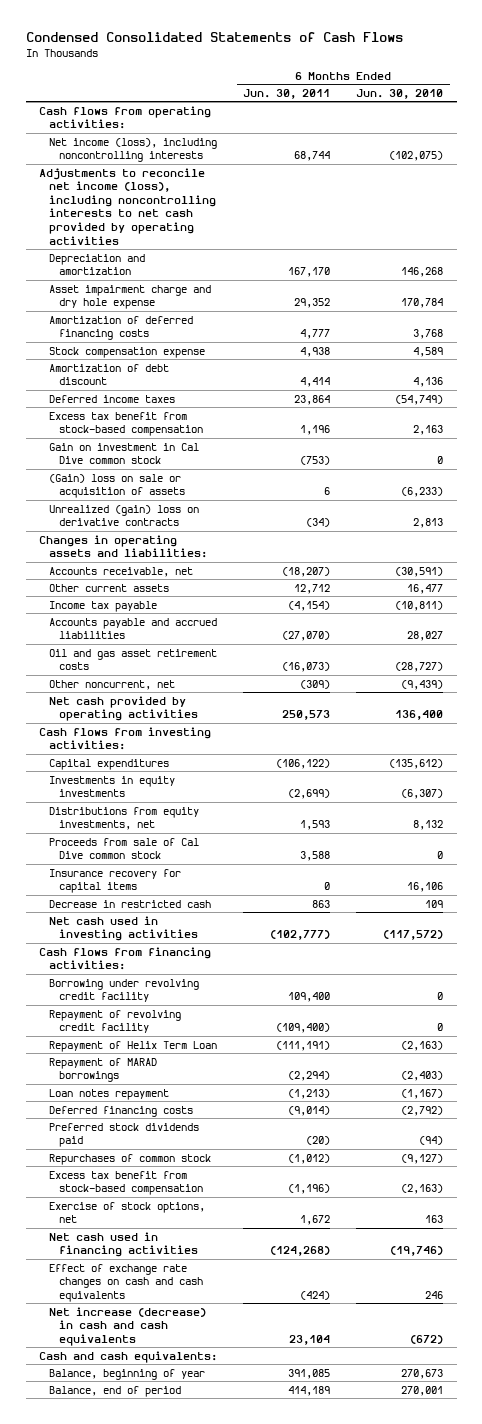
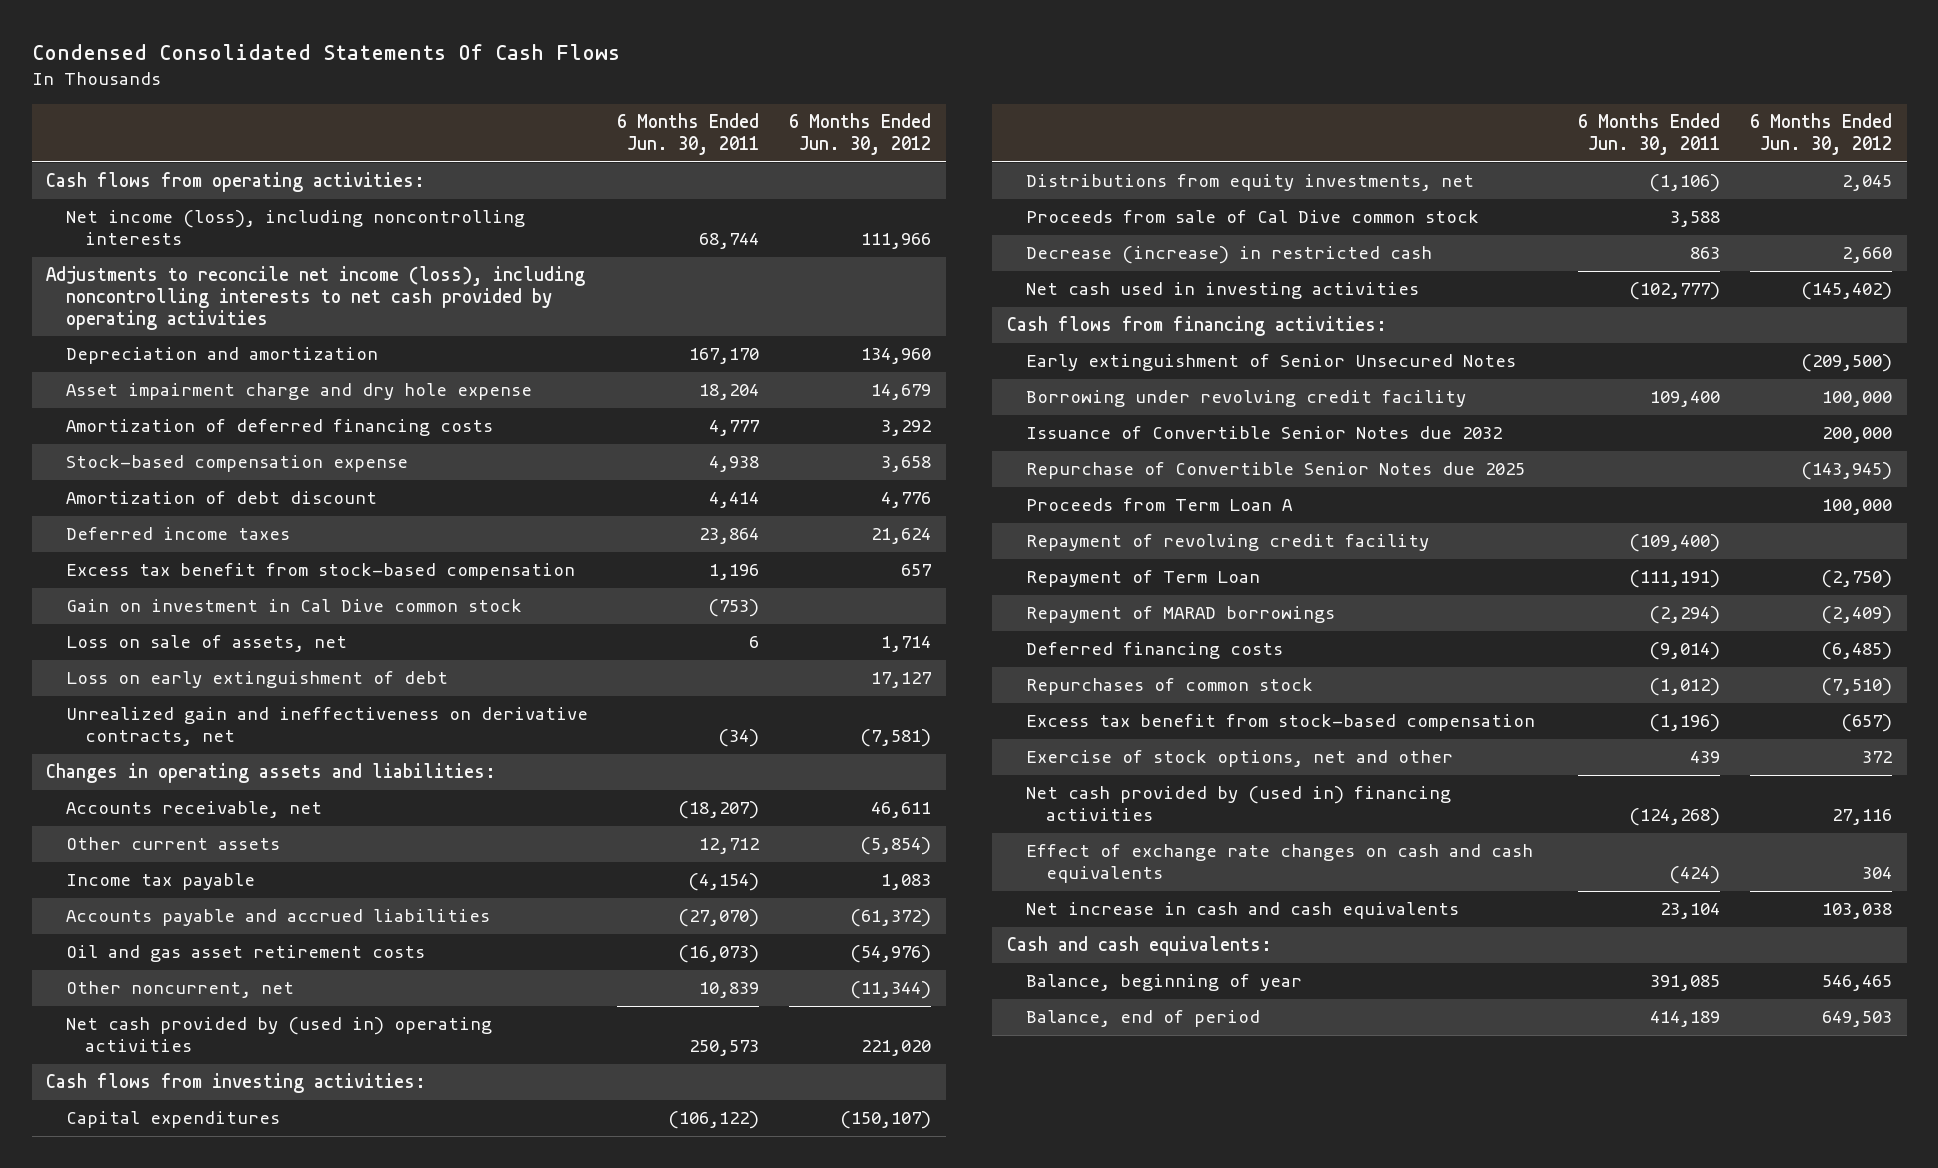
- Condensed Consolidated Statements of Cash Flows
+ Condensed Consolidated Statements Of Cash Flows
- | 6 Months Ended Jun. 30, 2011 | 6 Months Ended Jun. 30, 2010
+ | 6 Months Ended Jun. 30, 2011 | 6 Months Ended Jun. 30, 2012
- Asset impairment charge and dry hole expense | 29,352 | 170,784
+ Asset impairment charge and dry hole expense | 18,204 | 14,679
- Stock compensation expense | 4,938 | 4,589
+ Stock-based compensation expense | 4,938 | 3,658
- (Gain) loss on sale or acquisition of assets | 6 | (6,233)
- Unrealized (gain) loss on derivative contracts | (34) | 2,813
+ Loss on sale of assets, net | 6 | 1,714
+ Loss on early extinguishment of debt | | 17,127
+ Unrealized gain and ineffectiveness on derivative contracts, net | (34) | (7,581)
- Other noncurrent, net | (309) | (9,439)
- Net cash provided by operating activities | 250,573 | 136,400
+ Other noncurrent, net | 10,839 | (11,344)
+ Net cash provided by (used in) operating activities | 250,573 | 221,020
- Investments in equity investments | (2,699) | (6,307)
- Distributions from equity investments, net | 1,593 | 8,132
+ Distributions from equity investments, net | (1,106) | 2,045
- Insurance recovery for capital items | 0 | 16,106
- Decrease in restricted cash | 863 | 109
+ Decrease (increase) in restricted cash | 863 | 2,660
+ Early extinguishment of Senior Unsecured Notes | | (209,500)
+ Issuance of Convertible Senior Notes due 2032 | | 200,000
+ Repurchase of Convertible Senior Notes due 2025 | | (143,945)
+ Proceeds from Term Loan A | | 100,000
- Repayment of Helix Term Loan | (111,191) | (2,163)
+ Repayment of Term Loan | (111,191) | (2,750)
- Loan notes repayment | (1,213) | (1,167)
- Preferred stock dividends paid | (20) | (94)
- Exercise of stock options, net | 1,672 | 163
- Net cash used in financing activities | (124,268) | (19,746)
+ Exercise of stock options, net and other | 439 | 372
+ Net cash provided by (used in) financing activities | (124,268) | 27,116
- Net increase (decrease) in cash and cash equivalents | 23,104 | (672)
+ Net increase in cash and cash equivalents | 23,104 | 103,038

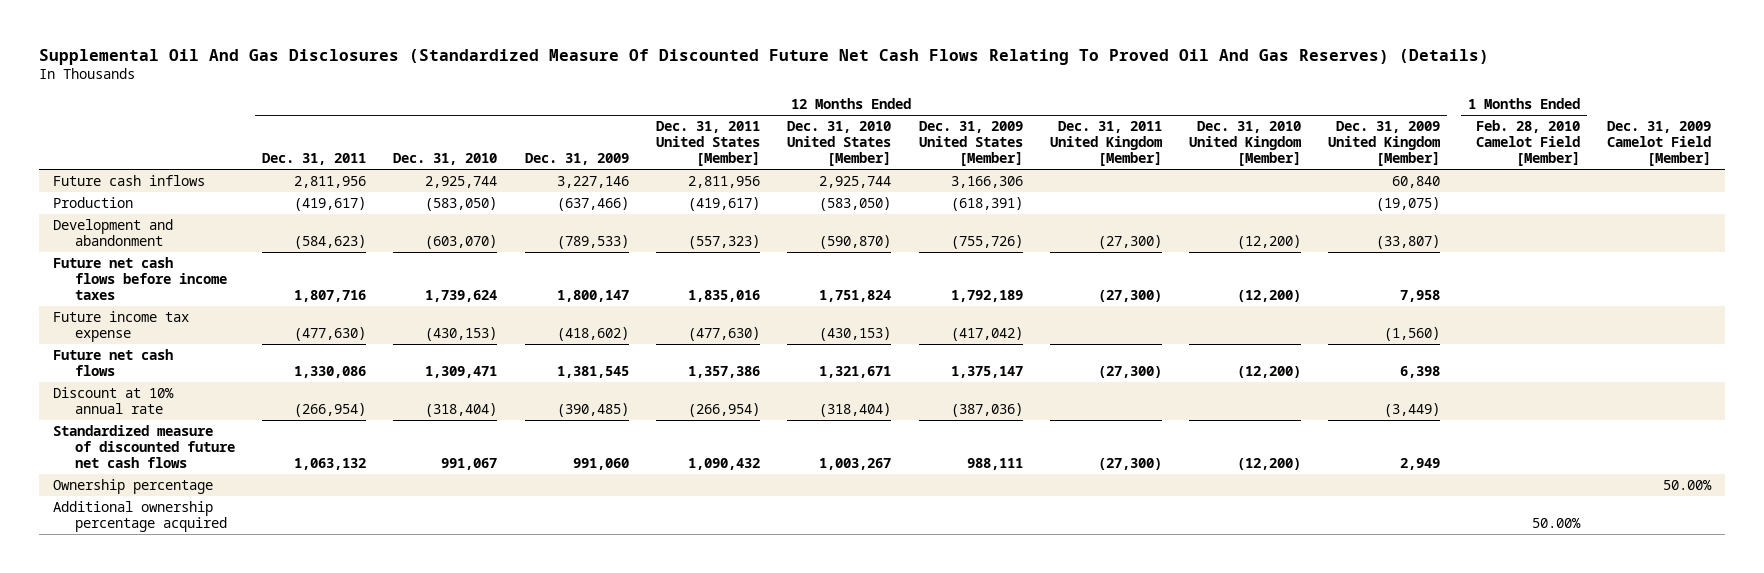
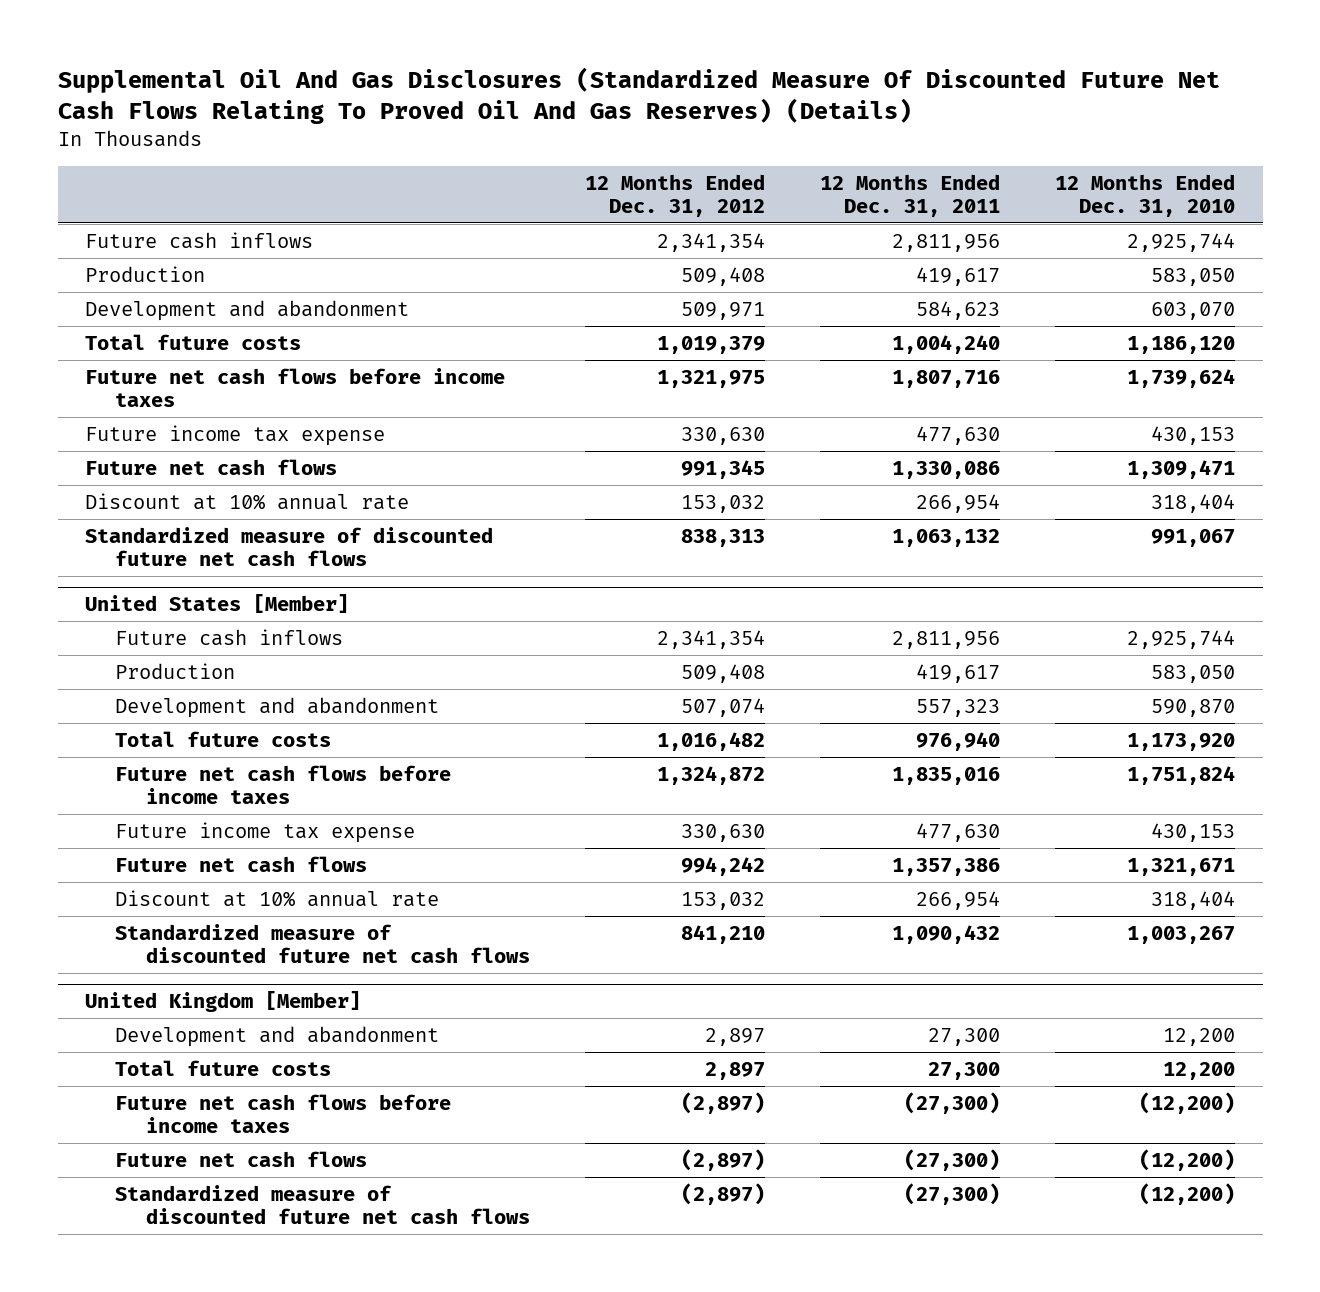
- | 12 Months Ended Dec. 31, 2011 | 12 Months Ended Dec. 31, 2010 | 12 Months Ended Dec. 31, 2009 | 12 Months Ended Dec. 31, 2011 United States [Member] | 12 Months Ended Dec. 31, 2010 United States [Member] | 12 Months Ended Dec. 31, 2009 United States [Member] | 12 Months Ended Dec. 31, 2011 United Kingdom [Member] | 12 Months Ended Dec. 31, 2010 United Kingdom [Member] | 12 Months Ended Dec. 31, 2009 United Kingdom [Member] | 1 Months Ended Feb. 28, 2010 Camelot Field [Member] | Dec. 31, 2009 Camelot Field [Member]
+ | 12 Months Ended Dec. 31, 2012 | 12 Months Ended Dec. 31, 2011 | 12 Months Ended Dec. 31, 2010
- Production | (419,617) | (583,050) | (637,466) | (419,617) | (583,050) | (618,391) | | | (19,075) | |
- Development and abandonment | (584,623) | (603,070) | (789,533) | (557,323) | (590,870) | (755,726) | (27,300) | (12,200) | (33,807) | |
+ Production | 509,408 | 419,617 | 583,050
+ Development and abandonment | 509,971 | 584,623 | 603,070
+ Total future costs | 1,019,379 | 1,004,240 | 1,186,120
- Future income tax expense | (477,630) | (430,153) | (418,602) | (477,630) | (430,153) | (417,042) | | | (1,560) | |
+ Future income tax expense | 330,630 | 477,630 | 430,153
- Discount at 10% annual rate | (266,954) | (318,404) | (390,485) | (266,954) | (318,404) | (387,036) | | | (3,449) | |
+ Discount at 10% annual rate | 153,032 | 266,954 | 318,404
- Ownership percentage | | | | | | | | | | | 50.00%
- Additional ownership percentage acquired | | | | | | | | | | 50.00% |
+ United States [Member]
+ Future cash inflows | 2,341,354 | 2,811,956 | 2,925,744
+ Production | 509,408 | 419,617 | 583,050
+ Development and abandonment | 507,074 | 557,323 | 590,870
+ Total future costs | 1,016,482 | 976,940 | 1,173,920
+ Future net cash flows before income taxes | 1,324,872 | 1,835,016 | 1,751,824
+ Future income tax expense | 330,630 | 477,630 | 430,153
+ Future net cash flows | 994,242 | 1,357,386 | 1,321,671
+ Discount at 10% annual rate | 153,032 | 266,954 | 318,404
+ Standardized measure of discounted future net cash flows | 841,210 | 1,090,432 | 1,003,267
+ United Kingdom [Member]
+ Development and abandonment | 2,897 | 27,300 | 12,200
+ Total future costs | 2,897 | 27,300 | 12,200
+ Future net cash flows before income taxes | (2,897) | (27,300) | (12,200)
+ Future net cash flows | (2,897) | (27,300) | (12,200)
+ Standardized measure of discounted future net cash flows | (2,897) | (27,300) | (12,200)

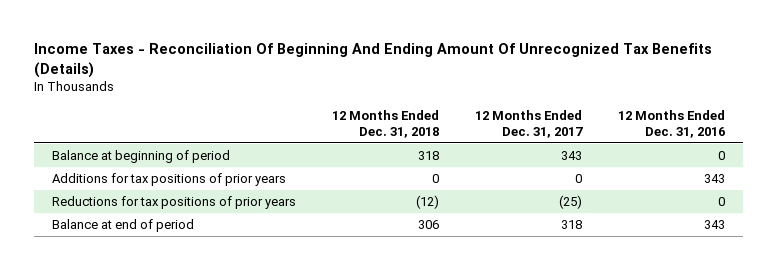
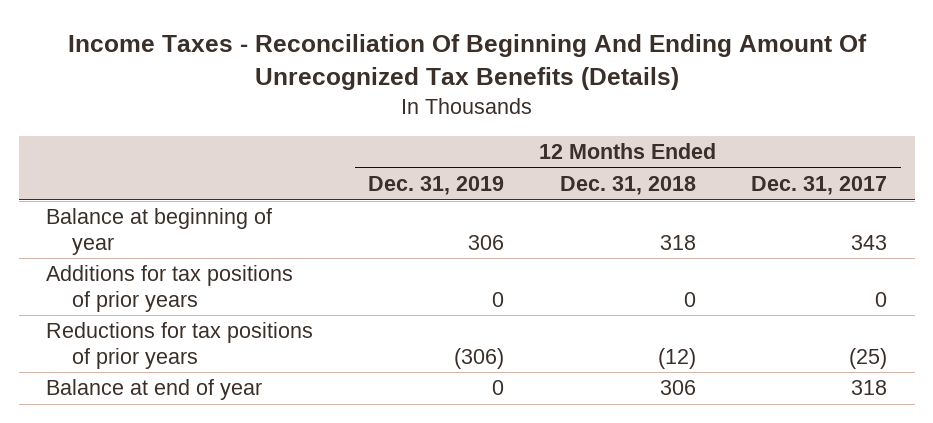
- | 12 Months Ended Dec. 31, 2018 | 12 Months Ended Dec. 31, 2017 | 12 Months Ended Dec. 31, 2016
+ | 12 Months Ended Dec. 31, 2019 | 12 Months Ended Dec. 31, 2018 | 12 Months Ended Dec. 31, 2017
- Balance at beginning of period | 318 | 343 | 0
+ Balance at beginning of year | 306 | 318 | 343
- Balance at end of period | 306 | 318 | 343
+ Balance at end of year | 0 | 306 | 318

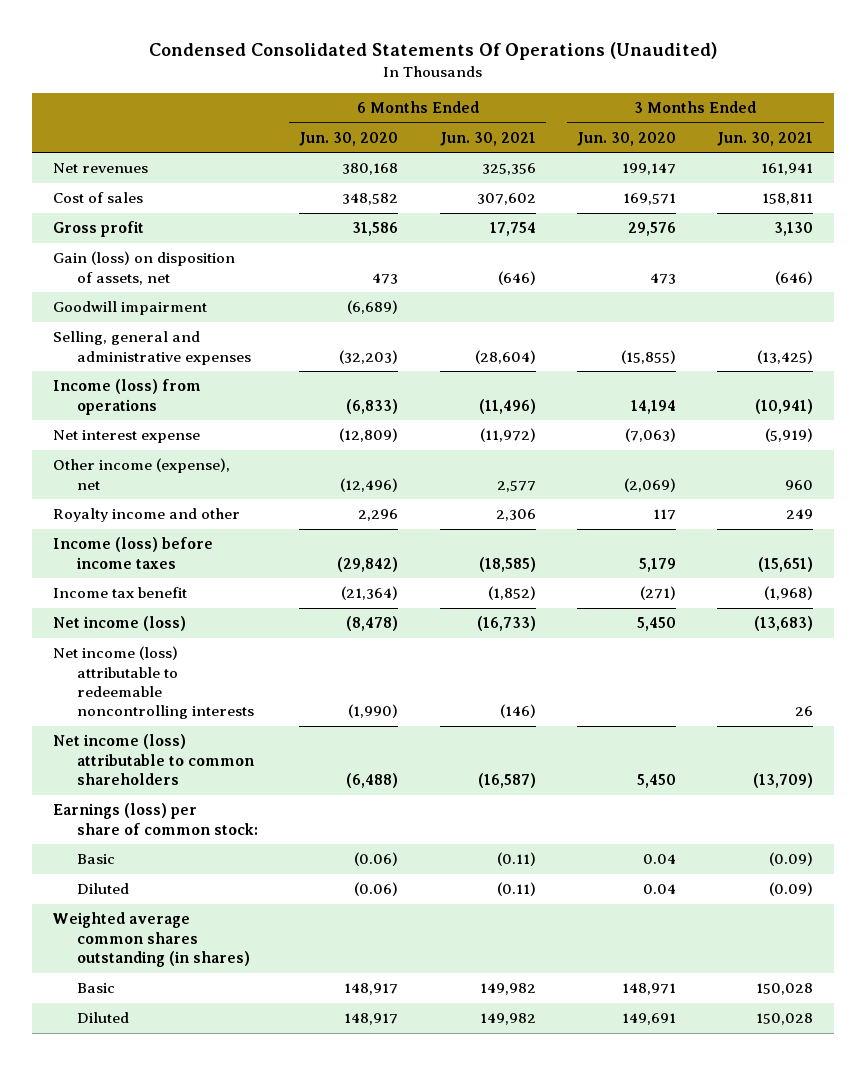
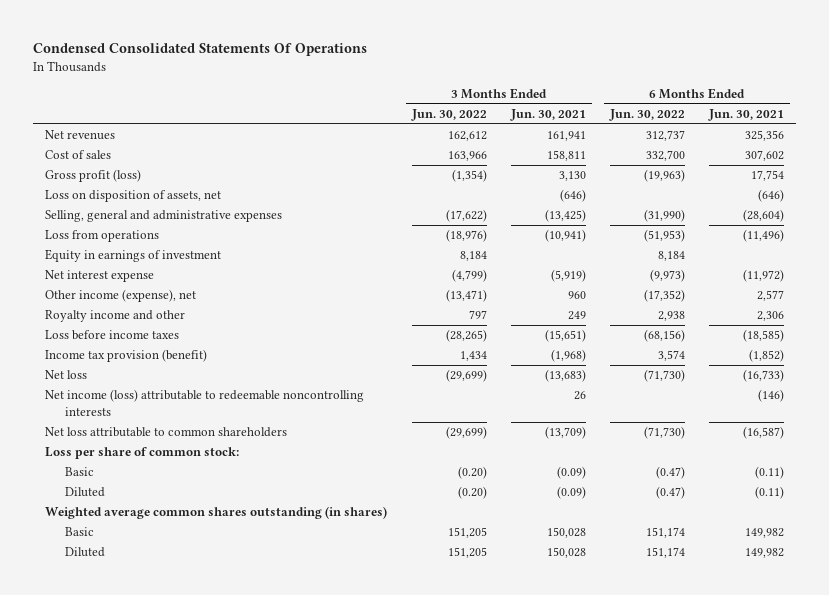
- Condensed Consolidated Statements Of Operations (Unaudited)
+ Condensed Consolidated Statements Of Operations
- | 6 Months Ended Jun. 30, 2020 | 6 Months Ended Jun. 30, 2021 | 3 Months Ended Jun. 30, 2020 | 3 Months Ended Jun. 30, 2021
+ | 3 Months Ended Jun. 30, 2022 | 3 Months Ended Jun. 30, 2021 | 6 Months Ended Jun. 30, 2022 | 6 Months Ended Jun. 30, 2021
- Gross profit | 31,586 | 17,754 | 29,576 | 3,130
- Gain (loss) on disposition of assets, net | 473 | (646) | 473 | (646)
- Goodwill impairment | (6,689) | | |
+ Gross profit (loss) | (1,354) | 3,130 | (19,963) | 17,754
+ Loss on disposition of assets, net | | (646) | | (646)
- Income (loss) from operations | (6,833) | (11,496) | 14,194 | (10,941)
+ Loss from operations | (18,976) | (10,941) | (51,953) | (11,496)
+ Equity in earnings of investment | 8,184 | | 8,184 |
- Income (loss) before income taxes | (29,842) | (18,585) | 5,179 | (15,651)
- Income tax benefit | (21,364) | (1,852) | (271) | (1,968)
- Net income (loss) | (8,478) | (16,733) | 5,450 | (13,683)
+ Loss before income taxes | (28,265) | (15,651) | (68,156) | (18,585)
+ Income tax provision (benefit) | 1,434 | (1,968) | 3,574 | (1,852)
+ Net loss | (29,699) | (13,683) | (71,730) | (16,733)
- Net income (loss) attributable to common shareholders | (6,488) | (16,587) | 5,450 | (13,709)
- Earnings (loss) per share of common stock:
+ Net loss attributable to common shareholders | (29,699) | (13,709) | (71,730) | (16,587)
+ Loss per share of common stock:

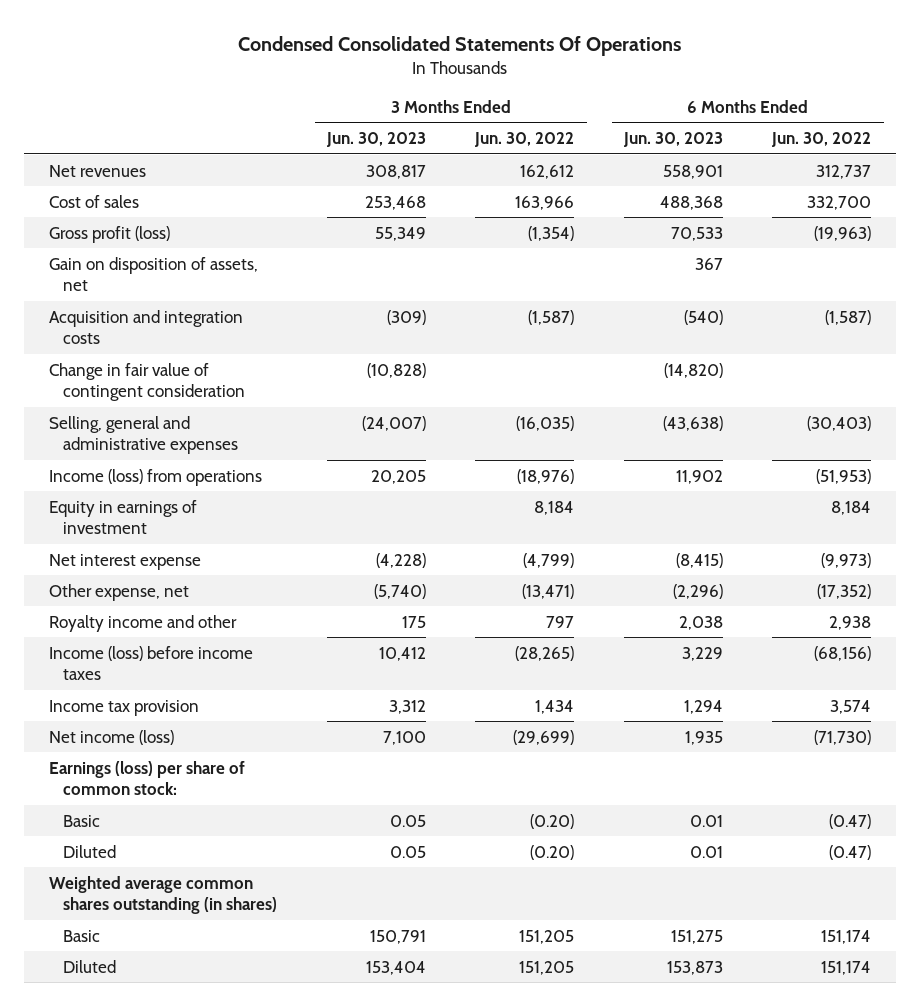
- | 3 Months Ended Jun. 30, 2022 | 3 Months Ended Jun. 30, 2021 | 6 Months Ended Jun. 30, 2022 | 6 Months Ended Jun. 30, 2021
+ | 3 Months Ended Jun. 30, 2023 | 3 Months Ended Jun. 30, 2022 | 6 Months Ended Jun. 30, 2023 | 6 Months Ended Jun. 30, 2022
- Loss on disposition of assets, net | | (646) | | (646)
- Selling, general and administrative expenses | (17,622) | (13,425) | (31,990) | (28,604)
- Loss from operations | (18,976) | (10,941) | (51,953) | (11,496)
+ Gain on disposition of assets, net | | | 367 |
+ Acquisition and integration costs | (309) | (1,587) | (540) | (1,587)
+ Change in fair value of contingent consideration | (10,828) | | (14,820) |
+ Selling, general and administrative expenses | (24,007) | (16,035) | (43,638) | (30,403)
+ Income (loss) from operations | 20,205 | (18,976) | 11,902 | (51,953)
- Other income (expense), net | (13,471) | 960 | (17,352) | 2,577
+ Other expense, net | (5,740) | (13,471) | (2,296) | (17,352)
- Loss before income taxes | (28,265) | (15,651) | (68,156) | (18,585)
- Income tax provision (benefit) | 1,434 | (1,968) | 3,574 | (1,852)
- Net loss | (29,699) | (13,683) | (71,730) | (16,733)
- Net income (loss) attributable to redeemable noncontrolling interests | | 26 | | (146)
- Net loss attributable to common shareholders | (29,699) | (13,709) | (71,730) | (16,587)
- Loss per share of common stock:
+ Income (loss) before income taxes | 10,412 | (28,265) | 3,229 | (68,156)
+ Income tax provision | 3,312 | 1,434 | 1,294 | 3,574
+ Net income (loss) | 7,100 | (29,699) | 1,935 | (71,730)
+ Earnings (loss) per share of common stock:

